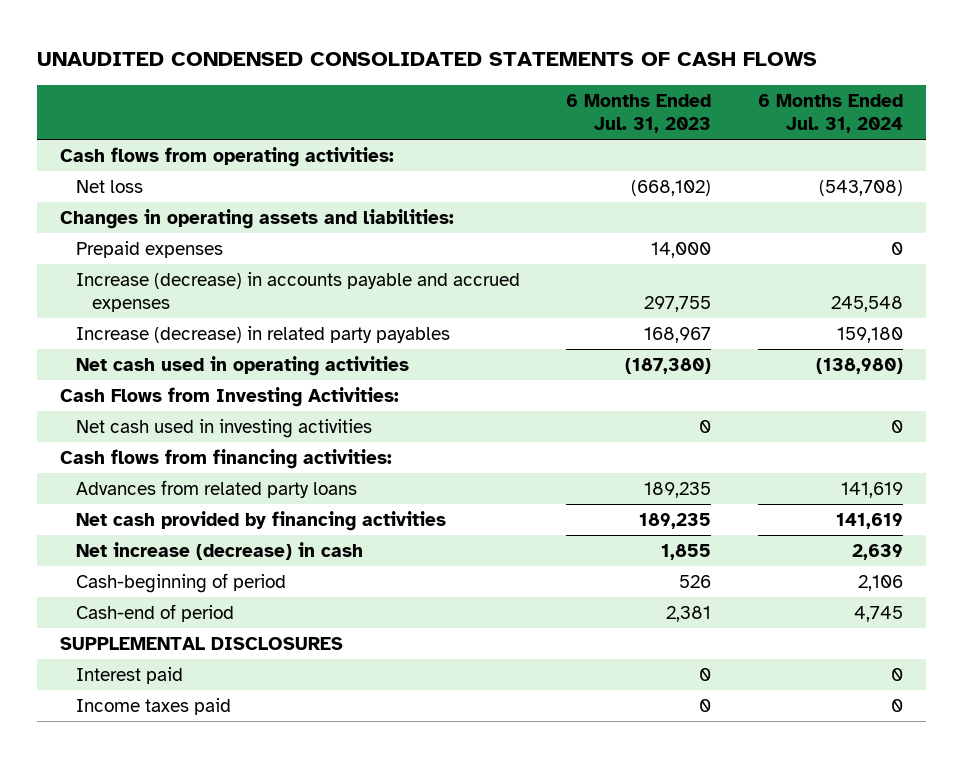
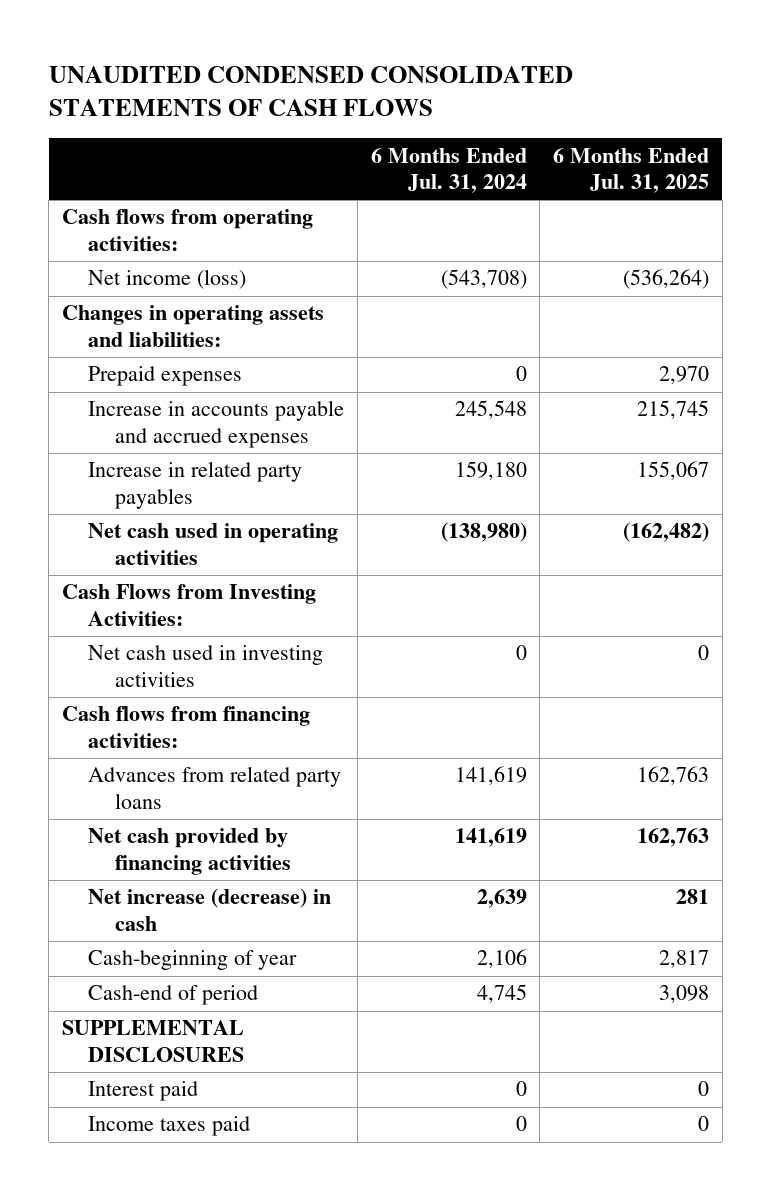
- | 6 Months Ended Jul. 31, 2023 | 6 Months Ended Jul. 31, 2024
+ | 6 Months Ended Jul. 31, 2024 | 6 Months Ended Jul. 31, 2025
- Net loss | (668,102) | (543,708)
+ Net income (loss) | (543,708) | (536,264)
- Increase (decrease) in accounts payable and accrued expenses | 297,755 | 245,548
- Increase (decrease) in related party payables | 168,967 | 159,180
+ Increase in accounts payable and accrued expenses | 245,548 | 215,745
+ Increase in related party payables | 159,180 | 155,067
- Cash-beginning of period | 526 | 2,106
+ Cash-beginning of year | 2,106 | 2,817

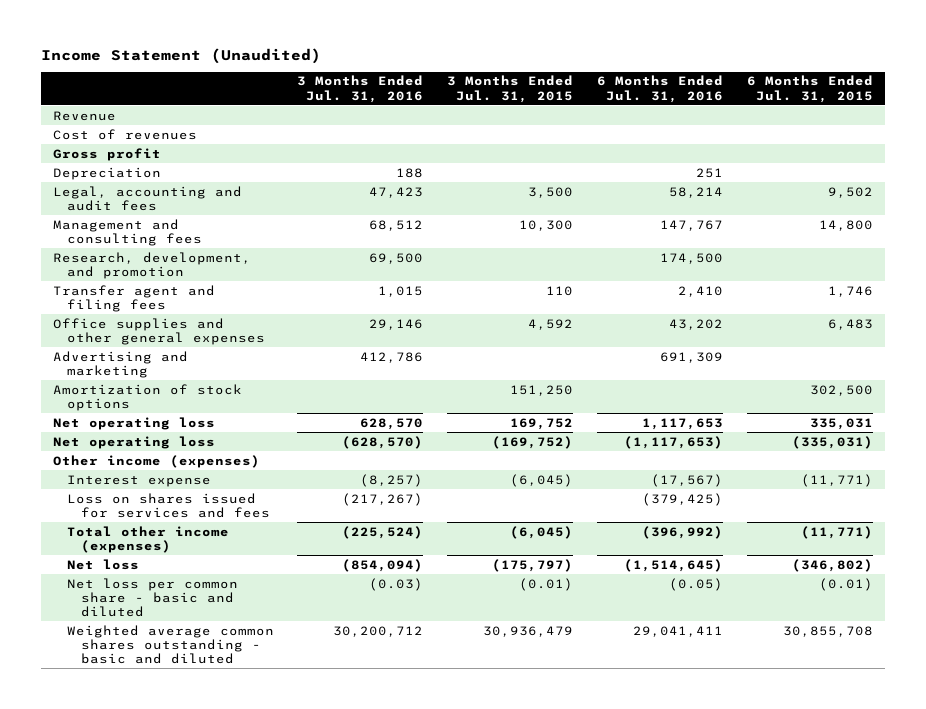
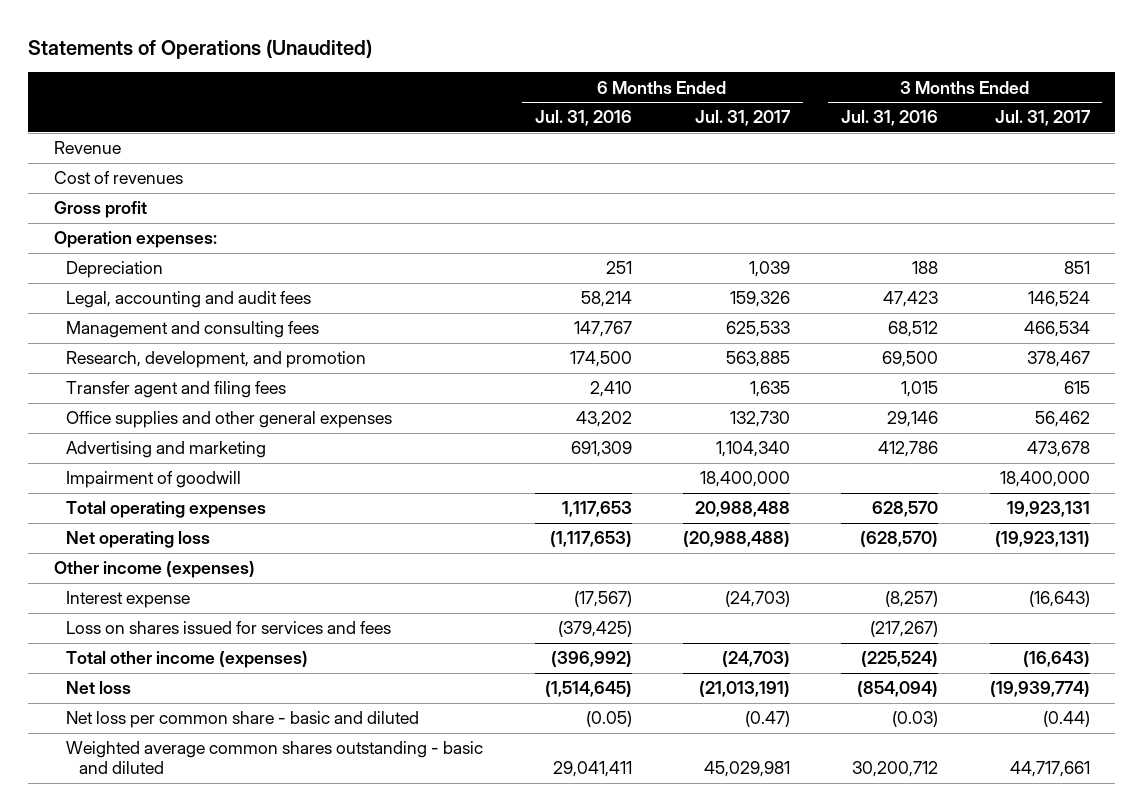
- Income Statement (Unaudited)
+ Statements of Operations (Unaudited)
- | 3 Months Ended Jul. 31, 2016 | 3 Months Ended Jul. 31, 2015 | 6 Months Ended Jul. 31, 2016 | 6 Months Ended Jul. 31, 2015
+ | 6 Months Ended Jul. 31, 2016 | 6 Months Ended Jul. 31, 2017 | 3 Months Ended Jul. 31, 2016 | 3 Months Ended Jul. 31, 2017
+ Operation expenses:
- Amortization of stock options | | 151,250 | | 302,500
- Net operating loss | 628,570 | 169,752 | 1,117,653 | 335,031
+ Impairment of goodwill | | 18,400,000 | | 18,400,000
+ Total operating expenses | 1,117,653 | 20,988,488 | 628,570 | 19,923,131

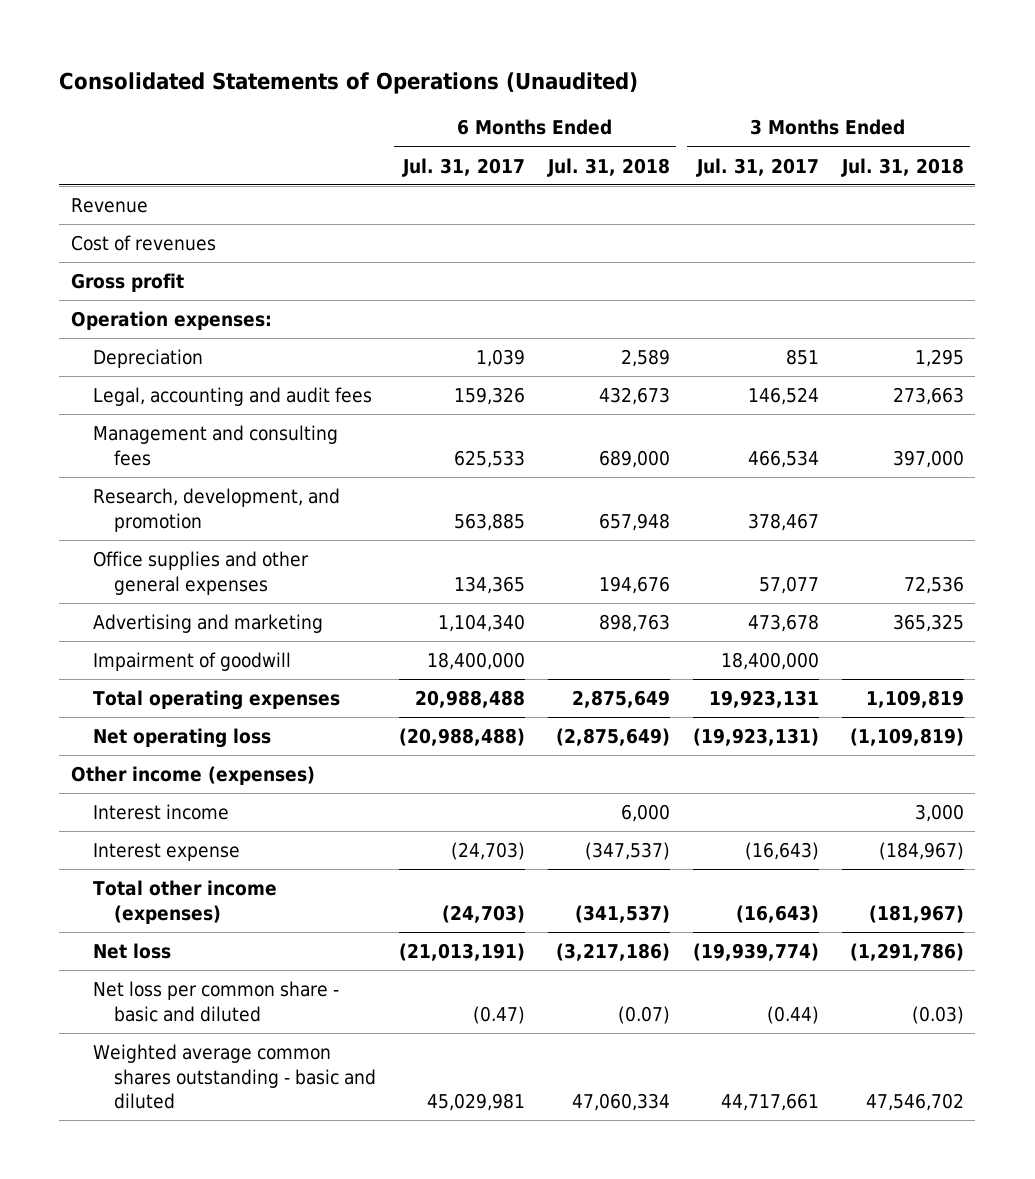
- Statements of Operations (Unaudited)
+ Consolidated Statements of Operations (Unaudited)
- | 6 Months Ended Jul. 31, 2016 | 6 Months Ended Jul. 31, 2017 | 3 Months Ended Jul. 31, 2016 | 3 Months Ended Jul. 31, 2017
+ | 6 Months Ended Jul. 31, 2017 | 6 Months Ended Jul. 31, 2018 | 3 Months Ended Jul. 31, 2017 | 3 Months Ended Jul. 31, 2018
- Transfer agent and filing fees | 2,410 | 1,635 | 1,015 | 615
- Office supplies and other general expenses | 43,202 | 132,730 | 29,146 | 56,462
+ Office supplies and other general expenses | 134,365 | 194,676 | 57,077 | 72,536
+ Interest income | | 6,000 | | 3,000
- Loss on shares issued for services and fees | (379,425) | | (217,267) |

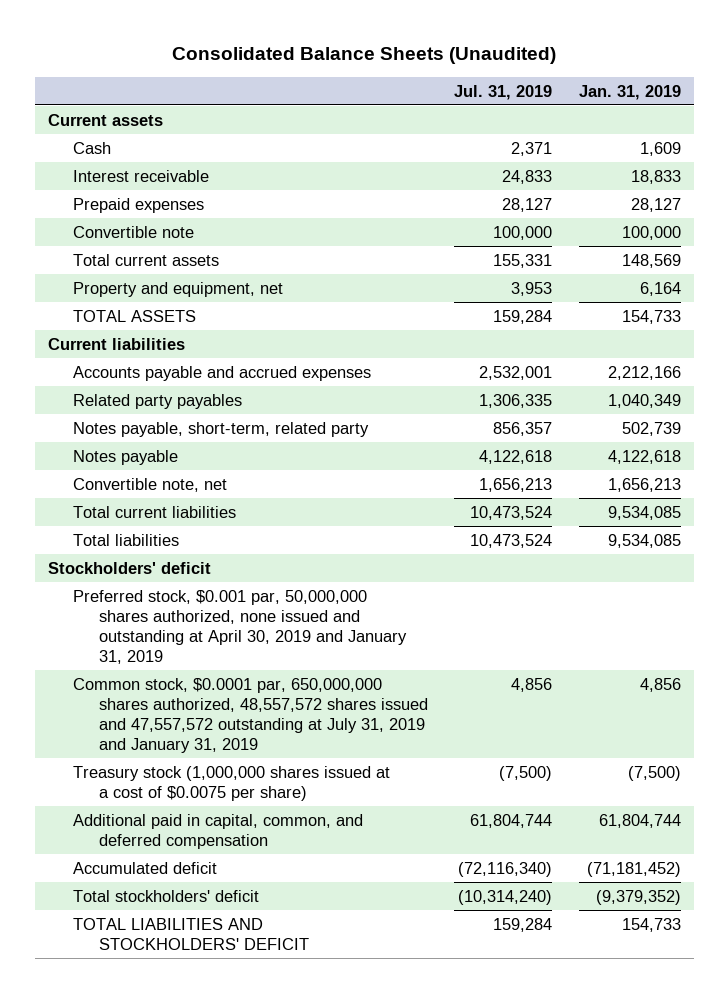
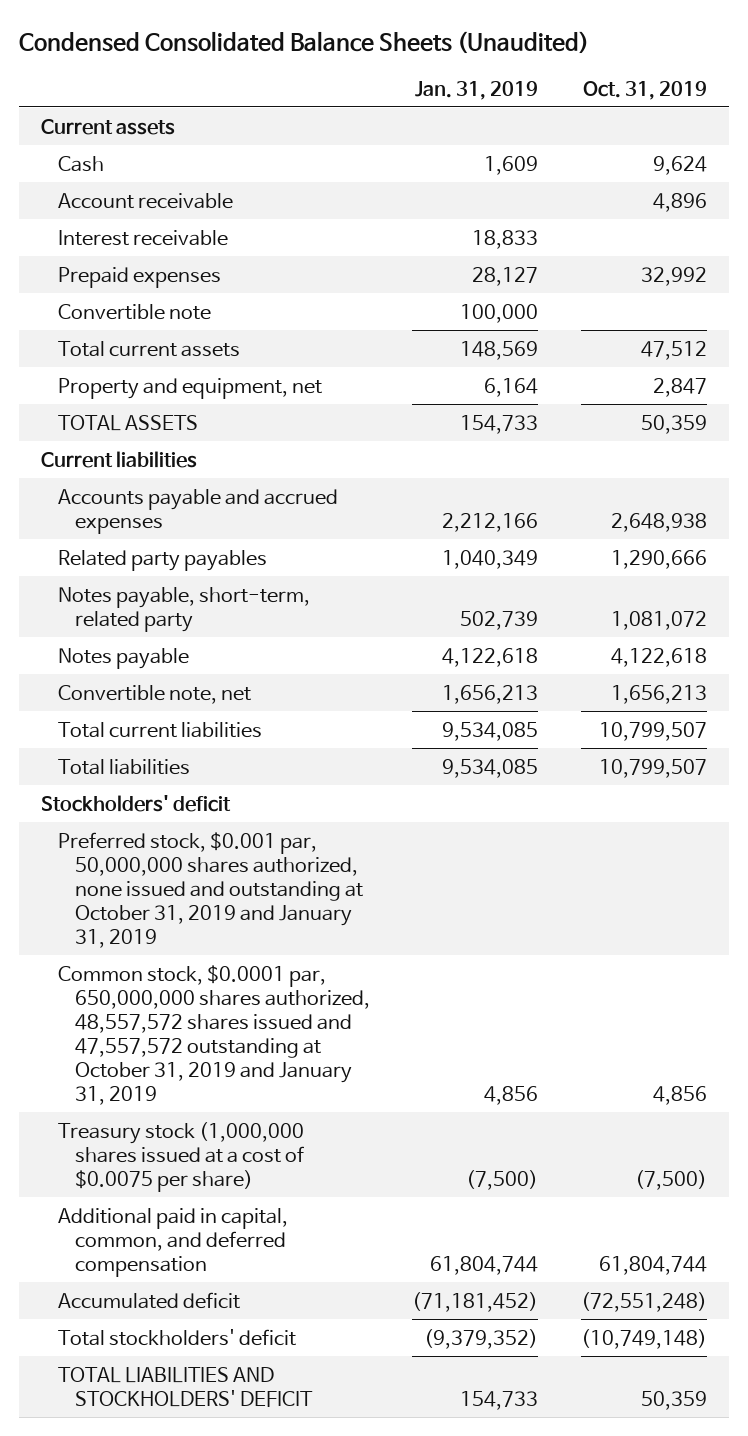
- Consolidated Balance Sheets (Unaudited)
+ Condensed Consolidated Balance Sheets (Unaudited)
- | Jul. 31, 2019 | Jan. 31, 2019
+ | Jan. 31, 2019 | Oct. 31, 2019
+ Account receivable | | 4,896
- Preferred stock, $0.001 par, 50,000,000 shares authorized, none issued and outstanding at April 30, 2019 and January 31, 2019
- Common stock, $0.0001 par, 650,000,000 shares authorized, 48,557,572 shares issued and 47,557,572 outstanding at July 31, 2019 and January 31, 2019 | 4,856 | 4,856
+ Preferred stock, $0.001 par, 50,000,000 shares authorized, none issued and outstanding at October 31, 2019 and January 31, 2019
+ Common stock, $0.0001 par, 650,000,000 shares authorized, 48,557,572 shares issued and 47,557,572 outstanding at October 31, 2019 and January 31, 2019 | 4,856 | 4,856

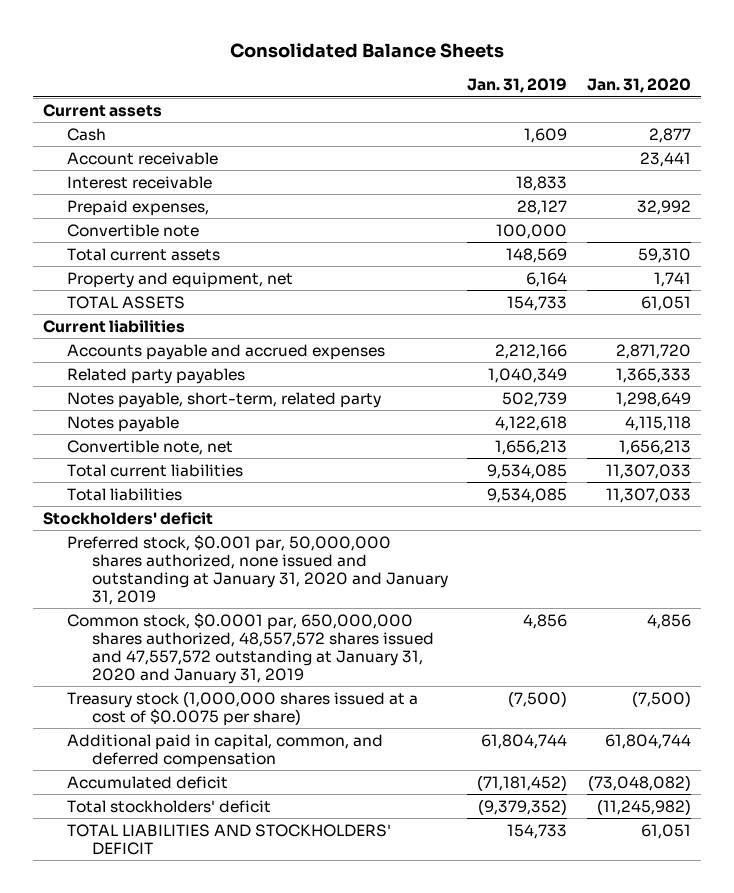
- Condensed Consolidated Balance Sheets (Unaudited)
+ Consolidated Balance Sheets
- | Jan. 31, 2019 | Oct. 31, 2019
+ | Jan. 31, 2019 | Jan. 31, 2020
- Prepaid expenses | 28,127 | 32,992
+ Prepaid expenses, | 28,127 | 32,992
- Preferred stock, $0.001 par, 50,000,000 shares authorized, none issued and outstanding at October 31, 2019 and January 31, 2019
- Common stock, $0.0001 par, 650,000,000 shares authorized, 48,557,572 shares issued and 47,557,572 outstanding at October 31, 2019 and January 31, 2019 | 4,856 | 4,856
+ Preferred stock, $0.001 par, 50,000,000 shares authorized, none issued and outstanding at January 31, 2020 and January 31, 2019
+ Common stock, $0.0001 par, 650,000,000 shares authorized, 48,557,572 shares issued and 47,557,572 outstanding at January 31, 2020 and January 31, 2019 | 4,856 | 4,856

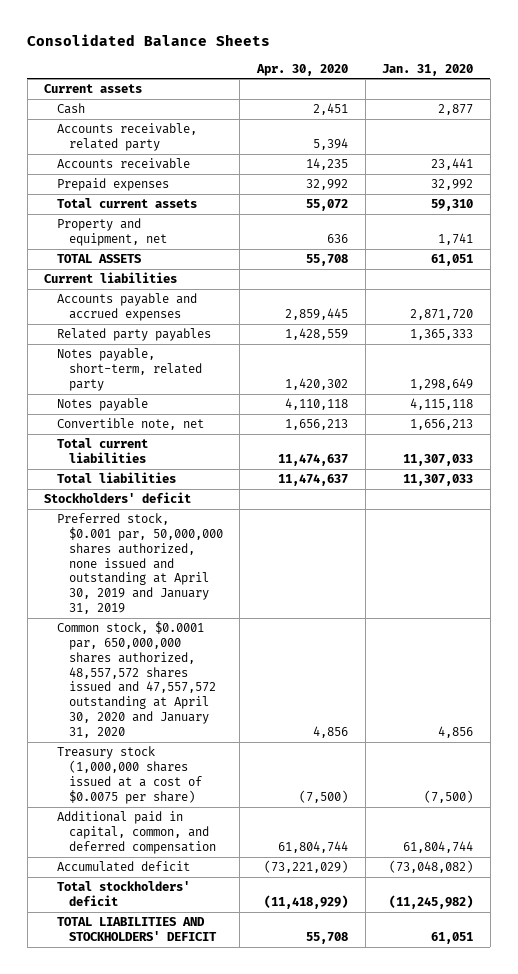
- | Jan. 31, 2019 | Jan. 31, 2020
+ | Apr. 30, 2020 | Jan. 31, 2020
- Account receivable | | 23,441
- Interest receivable | 18,833 |
- Prepaid expenses, | 28,127 | 32,992
- Convertible note | 100,000 |
+ Accounts receivable, related party | 5,394 |
+ Accounts receivable | 14,235 | 23,441
+ Prepaid expenses | 32,992 | 32,992
- Preferred stock, $0.001 par, 50,000,000 shares authorized, none issued and outstanding at January 31, 2020 and January 31, 2019
- Common stock, $0.0001 par, 650,000,000 shares authorized, 48,557,572 shares issued and 47,557,572 outstanding at January 31, 2020 and January 31, 2019 | 4,856 | 4,856
+ Preferred stock, $0.001 par, 50,000,000 shares authorized, none issued and outstanding at April 30, 2019 and January 31, 2019
+ Common stock, $0.0001 par, 650,000,000 shares authorized, 48,557,572 shares issued and 47,557,572 outstanding at April 30, 2020 and January 31, 2020 | 4,856 | 4,856

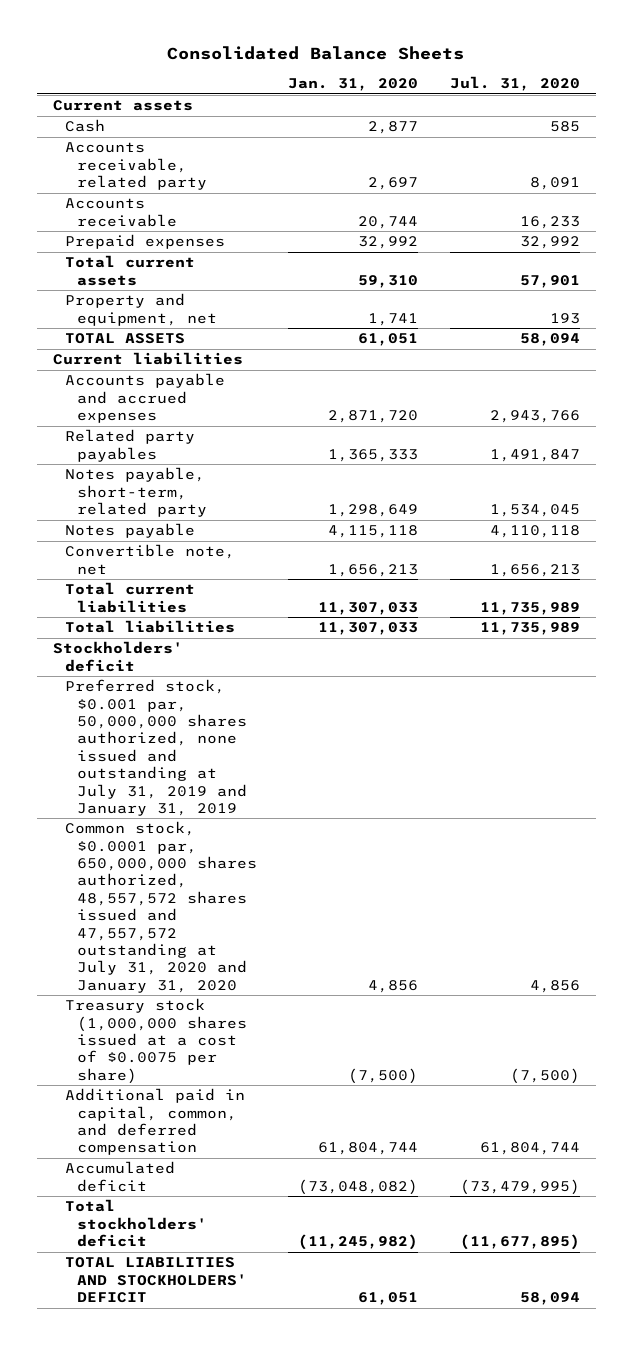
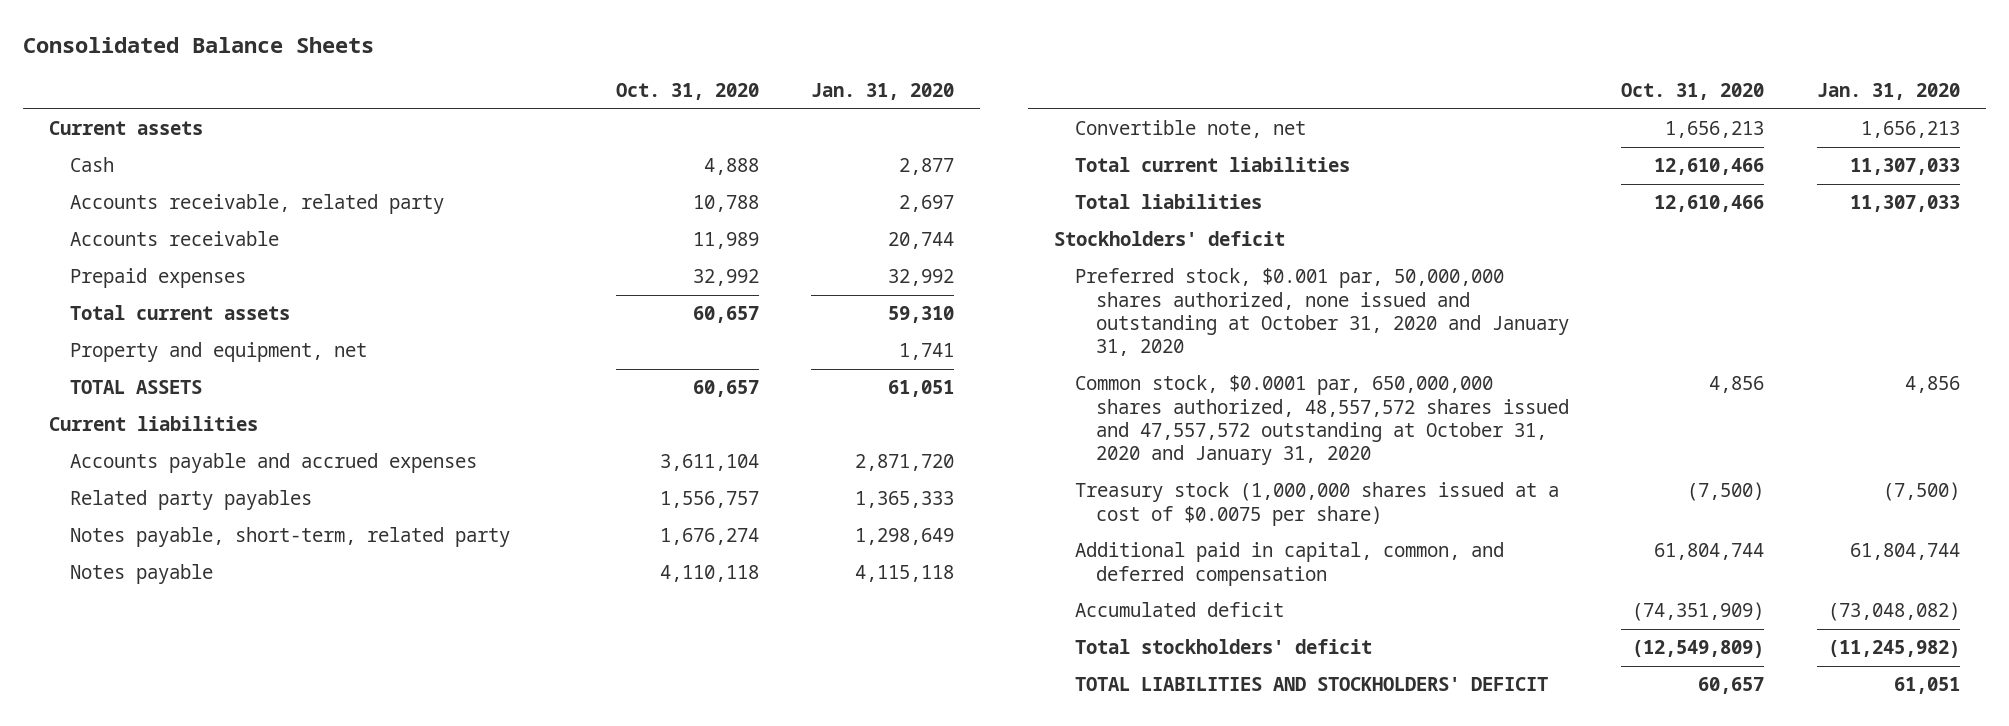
- | Jan. 31, 2020 | Jul. 31, 2020
+ | Oct. 31, 2020 | Jan. 31, 2020
- Preferred stock, $0.001 par, 50,000,000 shares authorized, none issued and outstanding at July 31, 2019 and January 31, 2019
- Common stock, $0.0001 par, 650,000,000 shares authorized, 48,557,572 shares issued and 47,557,572 outstanding at July 31, 2020 and January 31, 2020 | 4,856 | 4,856
+ Preferred stock, $0.001 par, 50,000,000 shares authorized, none issued and outstanding at October 31, 2020 and January 31, 2020
+ Common stock, $0.0001 par, 650,000,000 shares authorized, 48,557,572 shares issued and 47,557,572 outstanding at October 31, 2020 and January 31, 2020 | 4,856 | 4,856

